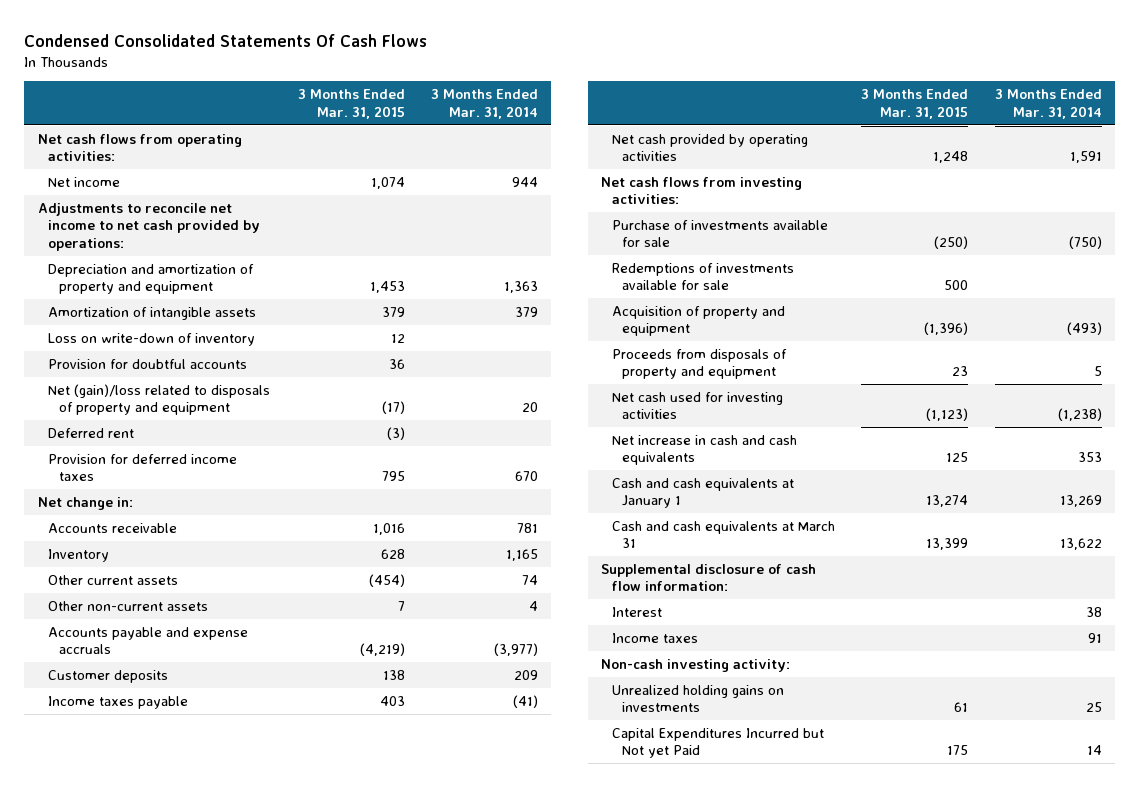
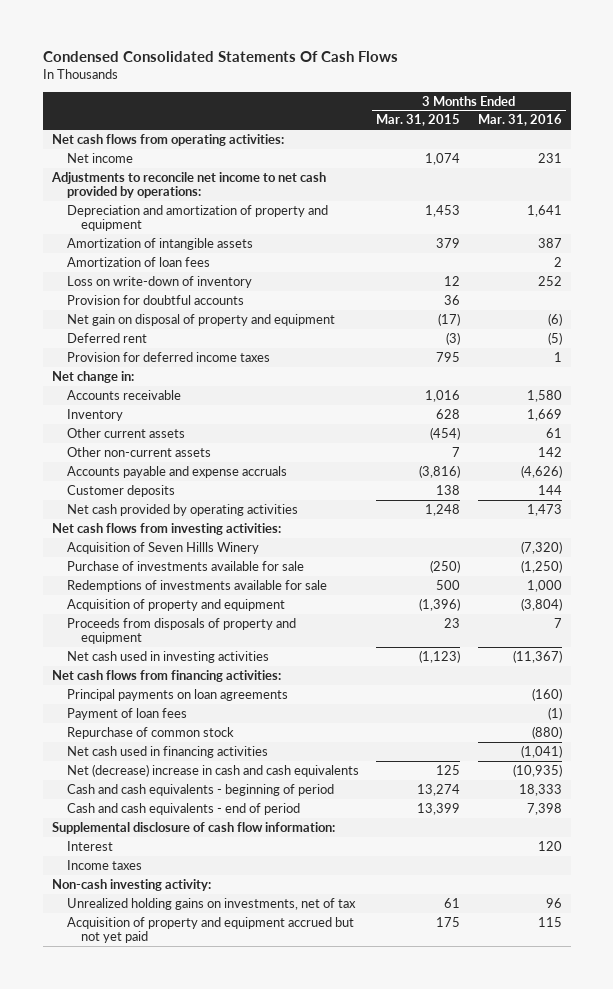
- | 3 Months Ended Mar. 31, 2015 | 3 Months Ended Mar. 31, 2014
+ | 3 Months Ended Mar. 31, 2015 | 3 Months Ended Mar. 31, 2016
+ Amortization of loan fees | | 2
- Net (gain)/loss related to disposals of property and equipment | (17) | 20
+ Net gain on disposal of property and equipment | (17) | (6)
- Accounts payable and expense accruals | (4,219) | (3,977)
+ Accounts payable and expense accruals | (3,816) | (4,626)
- Income taxes payable | 403 | (41)
+ Acquisition of Seven Hillls Winery | | (7,320)
- Net cash used for investing activities | (1,123) | (1,238)
- Net increase in cash and cash equivalents | 125 | 353
- Cash and cash equivalents at January 1 | 13,274 | 13,269
- Cash and cash equivalents at March 31 | 13,399 | 13,622
+ Net cash used in investing activities | (1,123) | (11,367)
+ Net cash flows from financing activities:
+ Principal payments on loan agreements | | (160)
+ Payment of loan fees | | (1)
+ Repurchase of common stock | | (880)
+ Net cash used in financing activities | | (1,041)
+ Net (decrease) increase in cash and cash equivalents | 125 | (10,935)
+ Cash and cash equivalents - beginning of period | 13,274 | 18,333
+ Cash and cash equivalents - end of period | 13,399 | 7,398
- Unrealized holding gains on investments | 61 | 25
- Capital Expenditures Incurred but Not yet Paid | 175 | 14
+ Unrealized holding gains on investments, net of tax | 61 | 96
+ Acquisition of property and equipment accrued but not yet paid | 175 | 115

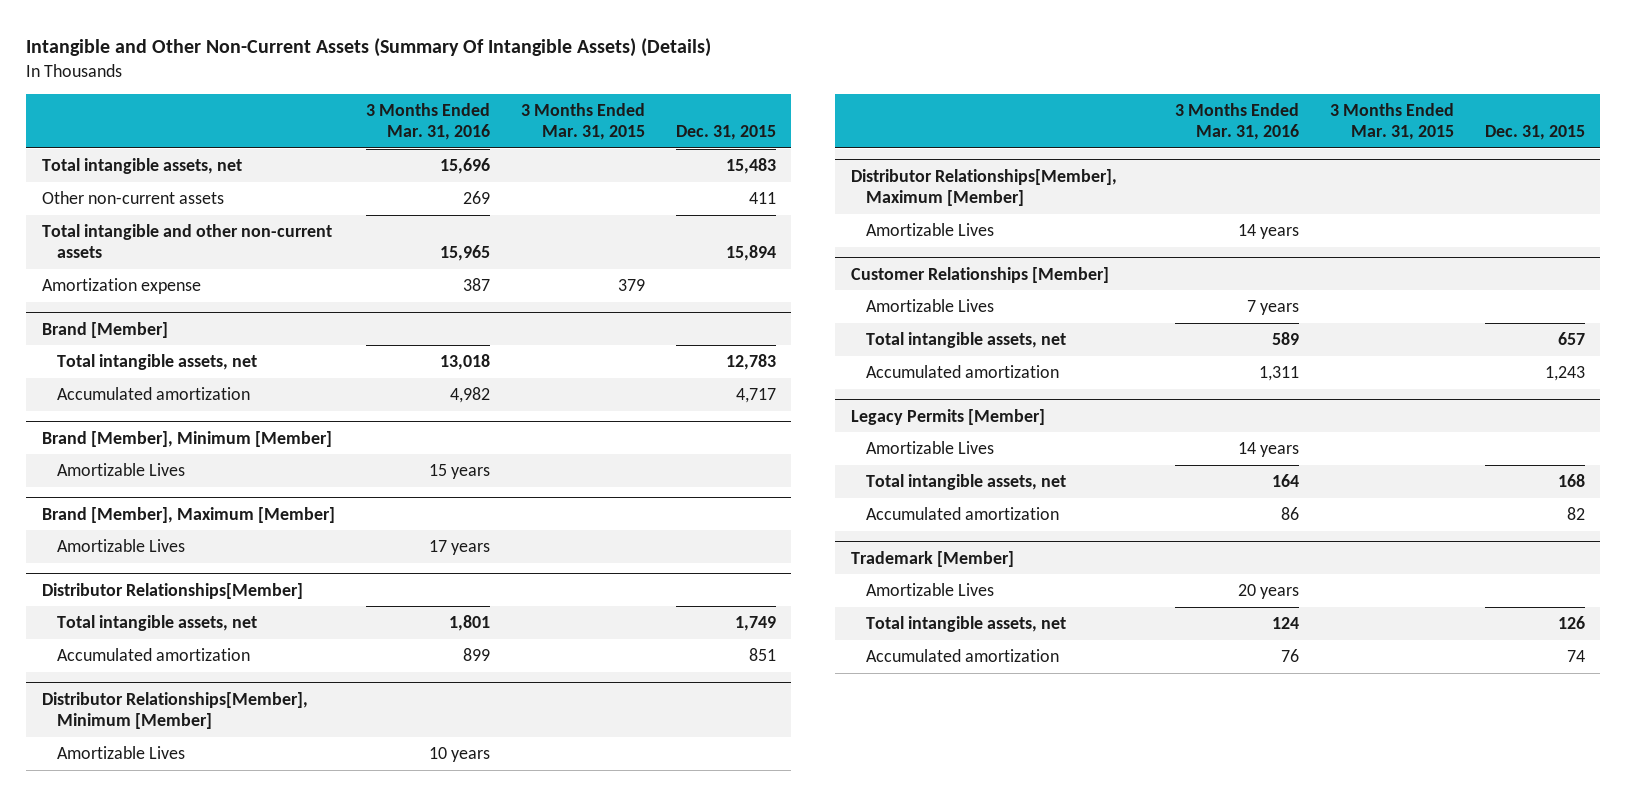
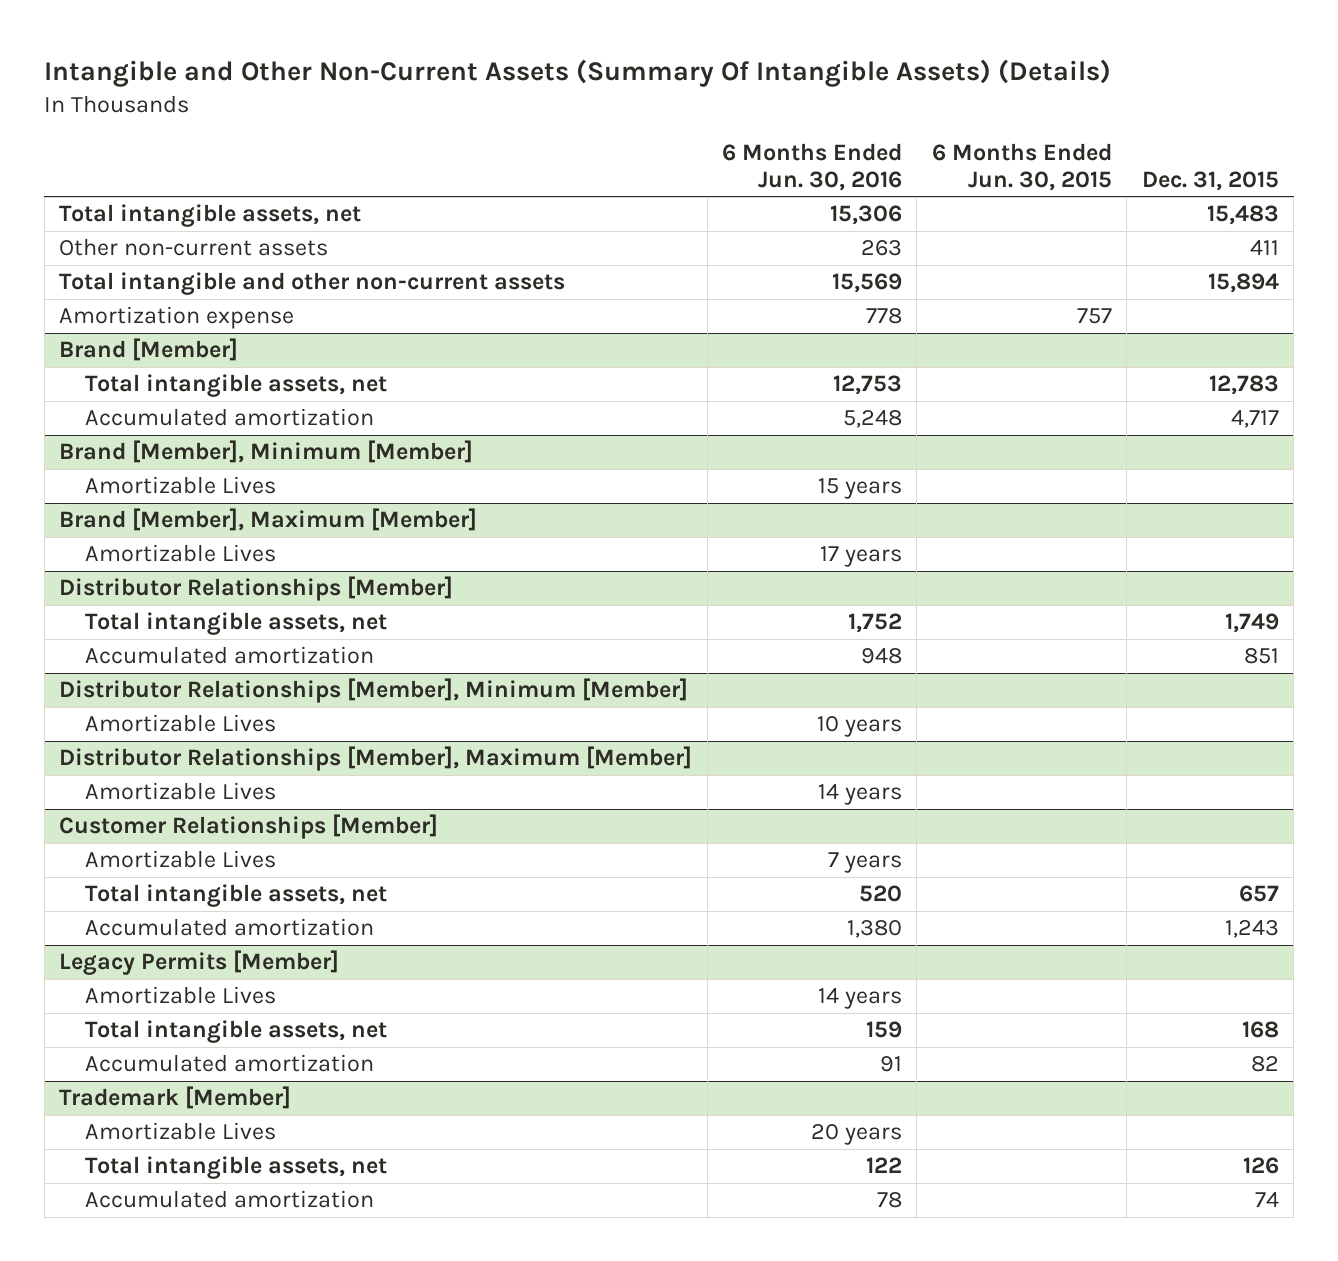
- | 3 Months Ended Mar. 31, 2016 | 3 Months Ended Mar. 31, 2015 | Dec. 31, 2015
+ | 6 Months Ended Jun. 30, 2016 | 6 Months Ended Jun. 30, 2015 | Dec. 31, 2015
- Distributor Relationships[Member]
+ Distributor Relationships [Member]
- Distributor Relationships[Member], Minimum [Member]
+ Distributor Relationships [Member], Minimum [Member]
- Distributor Relationships[Member], Maximum [Member]
+ Distributor Relationships [Member], Maximum [Member]

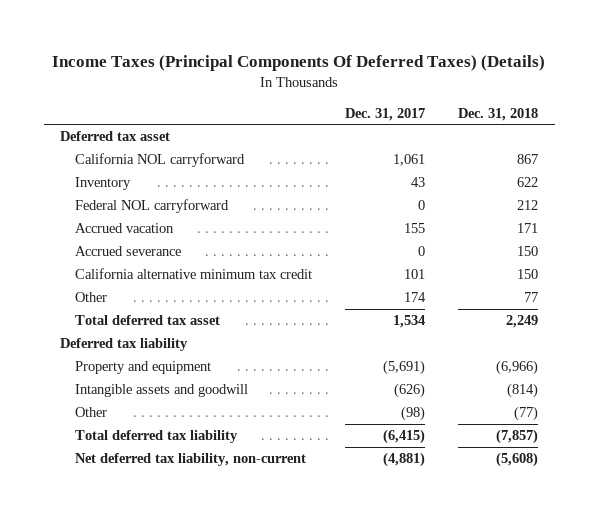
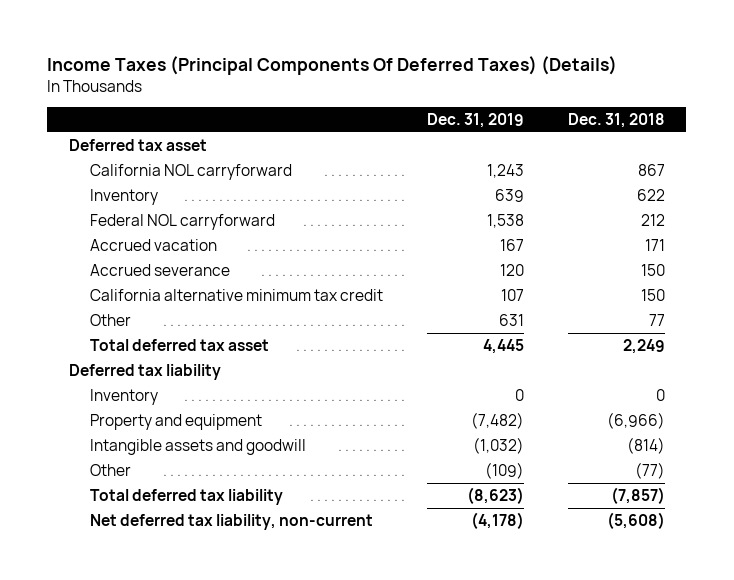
- | Dec. 31, 2017 | Dec. 31, 2018
+ | Dec. 31, 2019 | Dec. 31, 2018
+ Inventory | 0 | 0

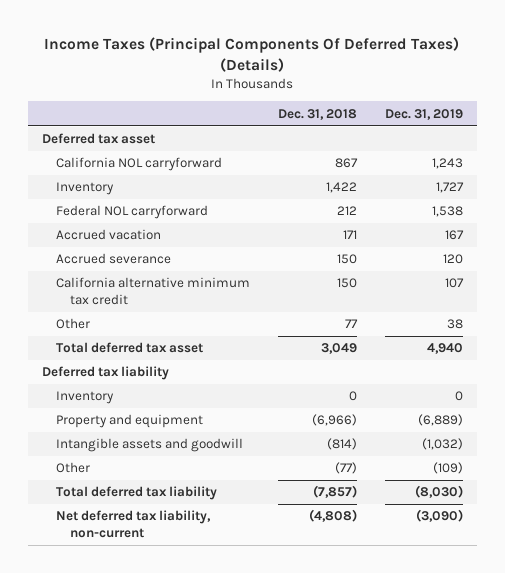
- | Dec. 31, 2019 | Dec. 31, 2018
+ | Dec. 31, 2018 | Dec. 31, 2019
- Inventory | 639 | 622
+ Inventory | 1,422 | 1,727
- Other | 631 | 77
- Total deferred tax asset | 4,445 | 2,249
+ Other | 77 | 38
+ Total deferred tax asset | 3,049 | 4,940
- Property and equipment | (7,482) | (6,966)
+ Property and equipment | (6,966) | (6,889)
- Total deferred tax liability | (8,623) | (7,857)
- Net deferred tax liability, non-current | (4,178) | (5,608)
+ Total deferred tax liability | (7,857) | (8,030)
+ Net deferred tax liability, non-current | (4,808) | (3,090)

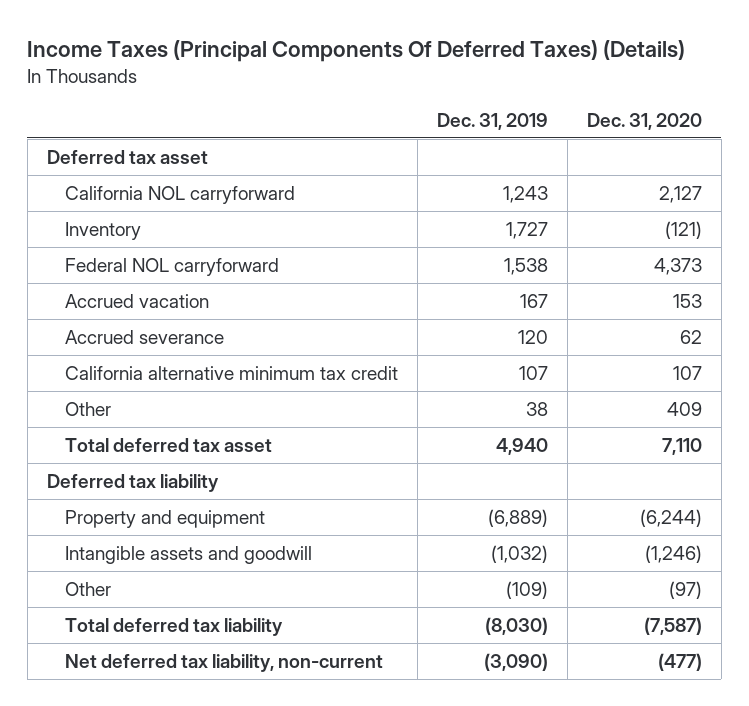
- | Dec. 31, 2018 | Dec. 31, 2019
+ | Dec. 31, 2019 | Dec. 31, 2020
- Inventory | 0 | 0

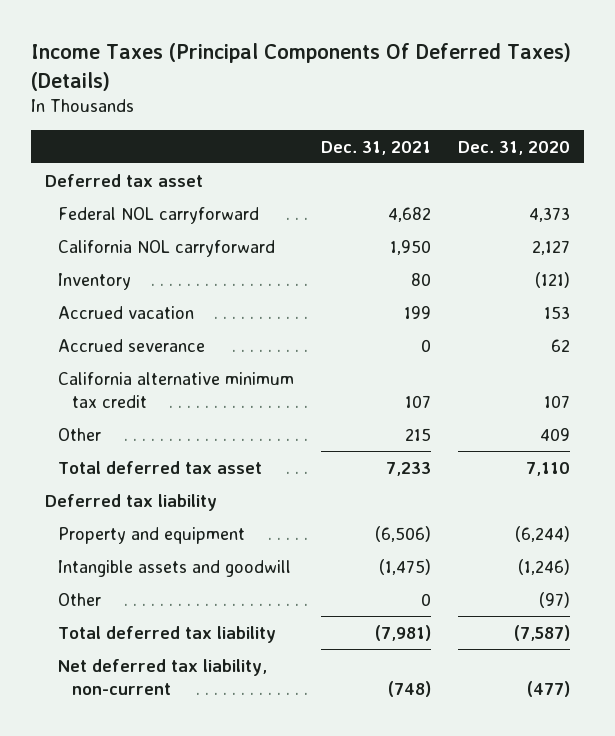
- | Dec. 31, 2019 | Dec. 31, 2020
+ | Dec. 31, 2021 | Dec. 31, 2020
moved up: Federal NOL carryforward | 4,682 | 4,373

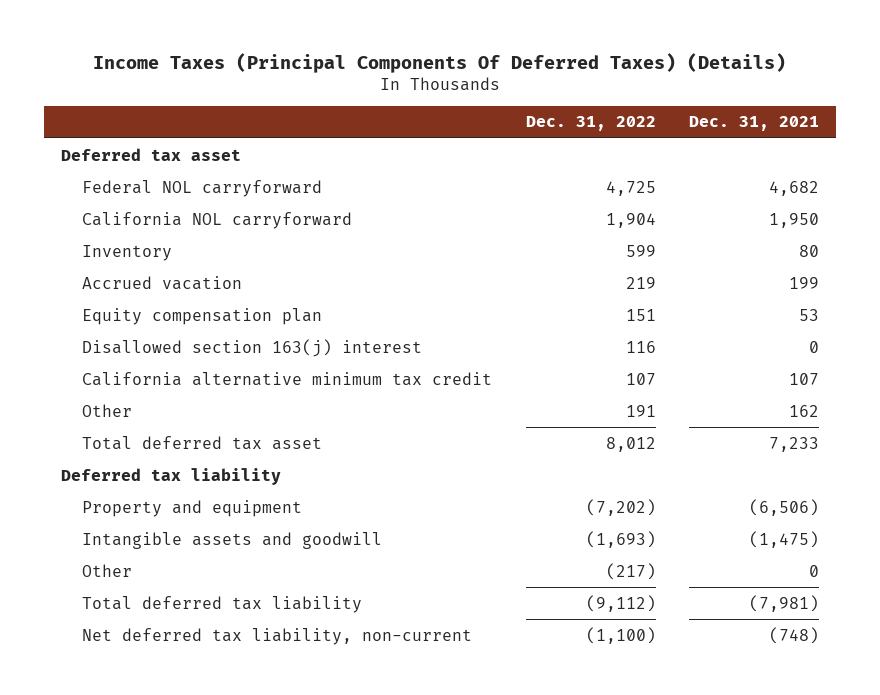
- | Dec. 31, 2021 | Dec. 31, 2020
+ | Dec. 31, 2022 | Dec. 31, 2021
- Accrued severance | 0 | 62
+ Equity compensation plan | 151 | 53
+ Disallowed section 163(j) interest | 116 | 0
- Other | 215 | 409
+ Other | 191 | 162

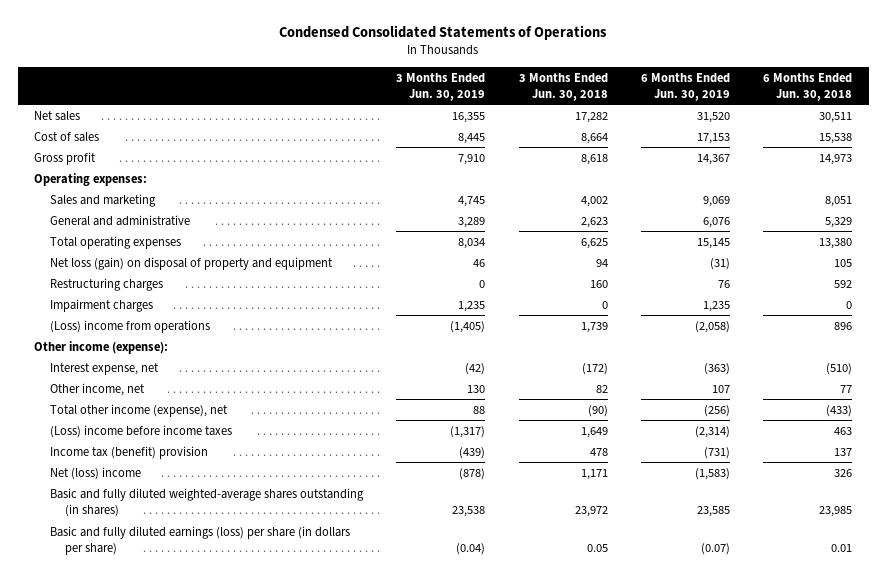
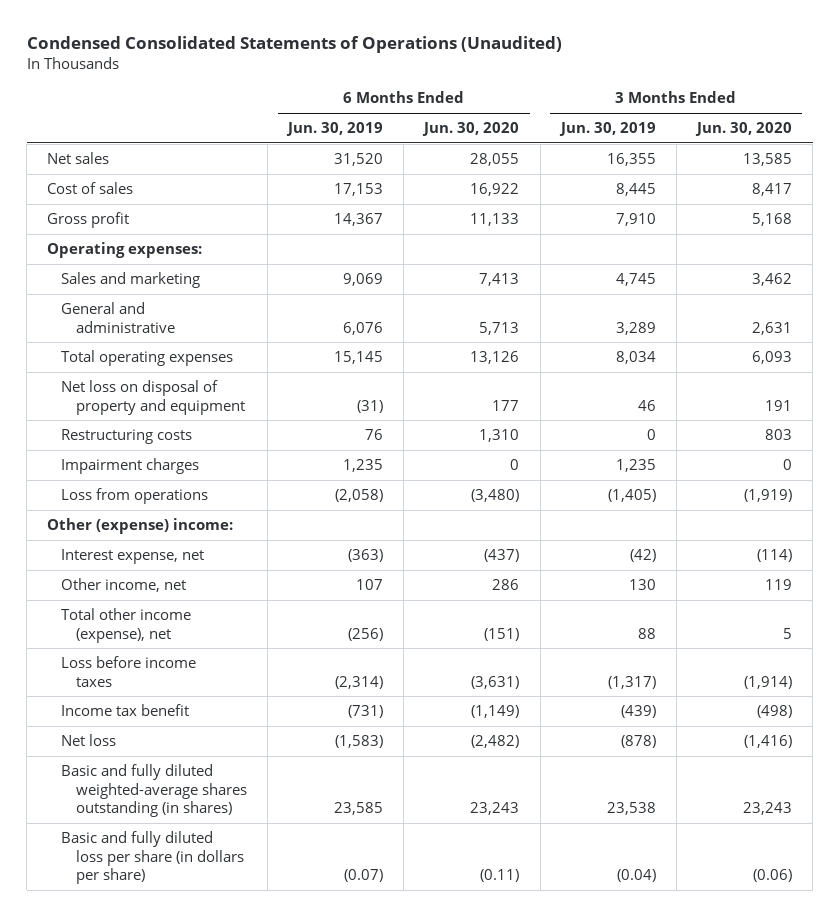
- Condensed Consolidated Statements of Operations
+ Condensed Consolidated Statements of Operations (Unaudited)
- | 3 Months Ended Jun. 30, 2019 | 3 Months Ended Jun. 30, 2018 | 6 Months Ended Jun. 30, 2019 | 6 Months Ended Jun. 30, 2018
+ | 6 Months Ended Jun. 30, 2019 | 6 Months Ended Jun. 30, 2020 | 3 Months Ended Jun. 30, 2019 | 3 Months Ended Jun. 30, 2020
- Net loss (gain) on disposal of property and equipment | 46 | 94 | (31) | 105
- Restructuring charges | 0 | 160 | 76 | 592
+ Net loss on disposal of property and equipment | (31) | 177 | 46 | 191
+ Restructuring costs | 76 | 1,310 | 0 | 803
- (Loss) income from operations | (1,405) | 1,739 | (2,058) | 896
- Other income (expense):
+ Loss from operations | (2,058) | (3,480) | (1,405) | (1,919)
+ Other (expense) income:
- (Loss) income before income taxes | (1,317) | 1,649 | (2,314) | 463
- Income tax (benefit) provision | (439) | 478 | (731) | 137
- Net (loss) income | (878) | 1,171 | (1,583) | 326
+ Loss before income taxes | (2,314) | (3,631) | (1,317) | (1,914)
+ Income tax benefit | (731) | (1,149) | (439) | (498)
+ Net loss | (1,583) | (2,482) | (878) | (1,416)
- Basic and fully diluted earnings (loss) per share (in dollars per share) | (0.04) | 0.05 | (0.07) | 0.01
+ Basic and fully diluted loss per share (in dollars per share) | (0.07) | (0.11) | (0.04) | (0.06)

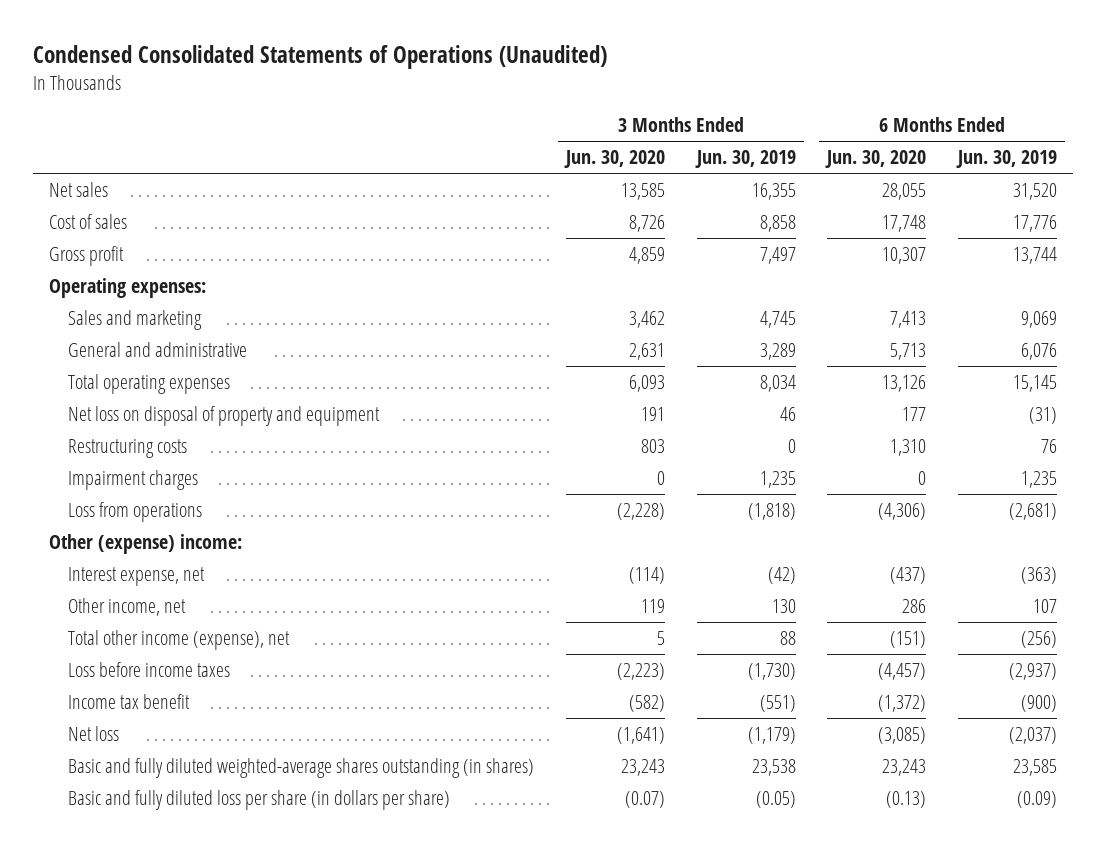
- | 6 Months Ended Jun. 30, 2019 | 6 Months Ended Jun. 30, 2020 | 3 Months Ended Jun. 30, 2019 | 3 Months Ended Jun. 30, 2020
+ | 3 Months Ended Jun. 30, 2020 | 3 Months Ended Jun. 30, 2019 | 6 Months Ended Jun. 30, 2020 | 6 Months Ended Jun. 30, 2019
- Cost of sales | 17,153 | 16,922 | 8,445 | 8,417
- Gross profit | 14,367 | 11,133 | 7,910 | 5,168
+ Cost of sales | 8,726 | 8,858 | 17,748 | 17,776
+ Gross profit | 4,859 | 7,497 | 10,307 | 13,744
- Loss from operations | (2,058) | (3,480) | (1,405) | (1,919)
+ Loss from operations | (2,228) | (1,818) | (4,306) | (2,681)
- Loss before income taxes | (2,314) | (3,631) | (1,317) | (1,914)
- Income tax benefit | (731) | (1,149) | (439) | (498)
- Net loss | (1,583) | (2,482) | (878) | (1,416)
+ Loss before income taxes | (2,223) | (1,730) | (4,457) | (2,937)
+ Income tax benefit | (582) | (551) | (1,372) | (900)
+ Net loss | (1,641) | (1,179) | (3,085) | (2,037)
- Basic and fully diluted loss per share (in dollars per share) | (0.07) | (0.11) | (0.04) | (0.06)
+ Basic and fully diluted loss per share (in dollars per share) | (0.07) | (0.05) | (0.13) | (0.09)

